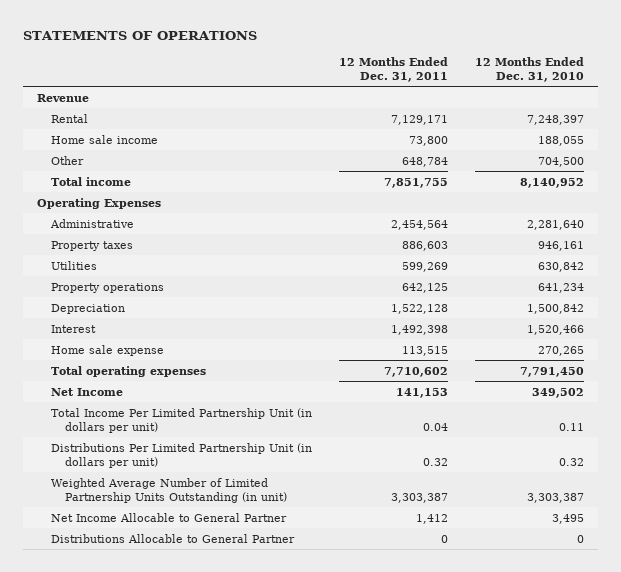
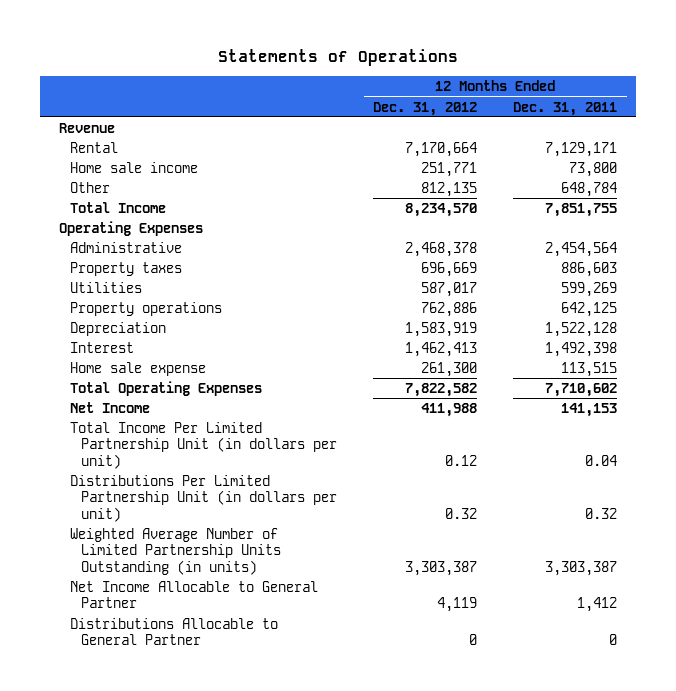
- STATEMENTS OF OPERATIONS
+ Statements of Operations
- | 12 Months Ended Dec. 31, 2011 | 12 Months Ended Dec. 31, 2010
+ | 12 Months Ended Dec. 31, 2012 | 12 Months Ended Dec. 31, 2011
- Total income | 7,851,755 | 8,140,952
+ Total Income | 8,234,570 | 7,851,755
- Total operating expenses | 7,710,602 | 7,791,450
+ Total Operating Expenses | 7,822,582 | 7,710,602
- Weighted Average Number of Limited Partnership Units Outstanding (in unit) | 3,303,387 | 3,303,387
+ Weighted Average Number of Limited Partnership Units Outstanding (in units) | 3,303,387 | 3,303,387

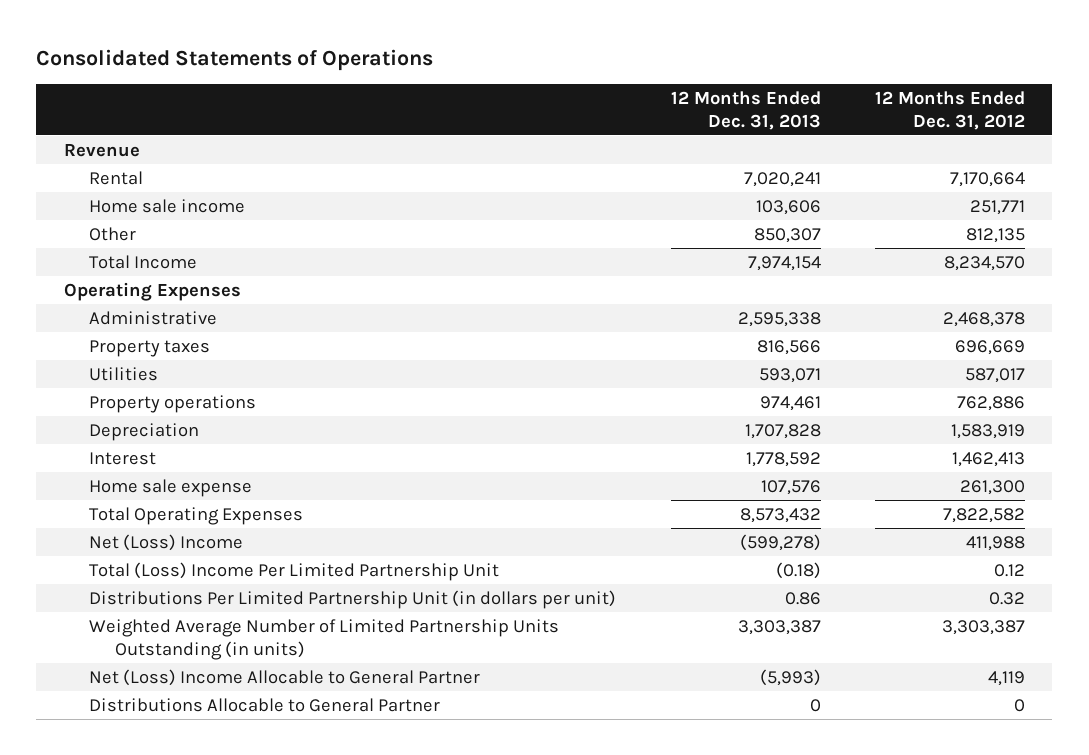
- Statements of Operations
+ Consolidated Statements of Operations
- | 12 Months Ended Dec. 31, 2012 | 12 Months Ended Dec. 31, 2011
+ | 12 Months Ended Dec. 31, 2013 | 12 Months Ended Dec. 31, 2012
- Net Income | 411,988 | 141,153
- Total Income Per Limited Partnership Unit (in dollars per unit) | 0.12 | 0.04
+ Net (Loss) Income | (599,278) | 411,988
+ Total (Loss) Income Per Limited Partnership Unit | (0.18) | 0.12
- Net Income Allocable to General Partner | 4,119 | 1,412
+ Net (Loss) Income Allocable to General Partner | (5,993) | 4,119

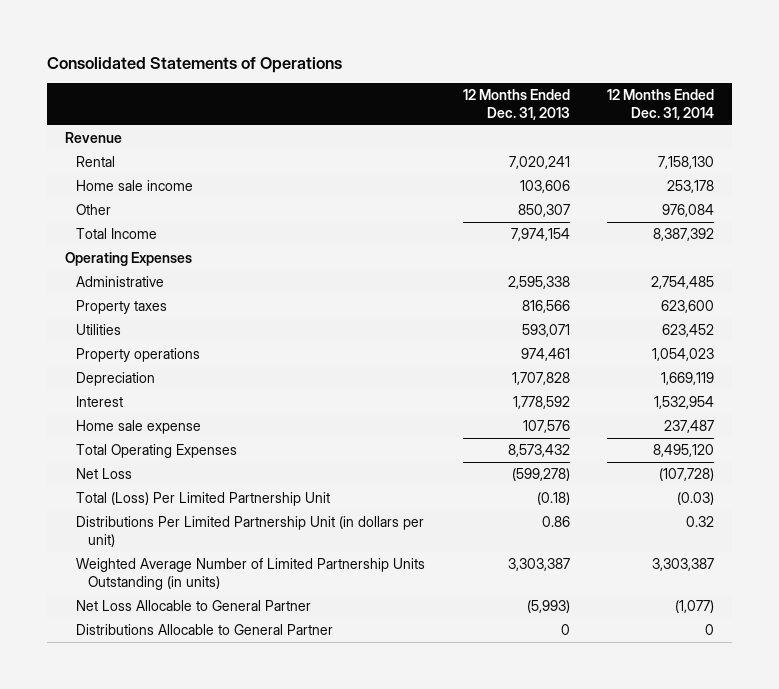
- | 12 Months Ended Dec. 31, 2013 | 12 Months Ended Dec. 31, 2012
+ | 12 Months Ended Dec. 31, 2013 | 12 Months Ended Dec. 31, 2014
- Net (Loss) Income | (599,278) | 411,988
- Total (Loss) Income Per Limited Partnership Unit | (0.18) | 0.12
+ Net Loss | (599,278) | (107,728)
+ Total (Loss) Per Limited Partnership Unit | (0.18) | (0.03)
- Net (Loss) Income Allocable to General Partner | (5,993) | 4,119
+ Net Loss Allocable to General Partner | (5,993) | (1,077)

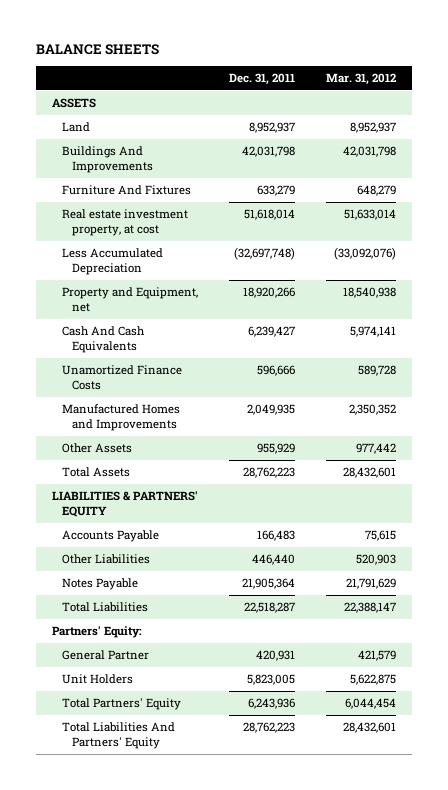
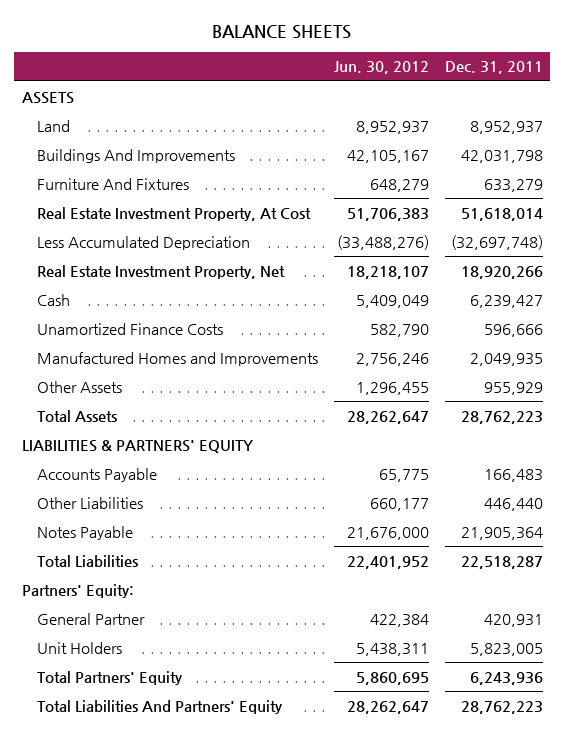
- | Dec. 31, 2011 | Mar. 31, 2012
+ | Jun. 30, 2012 | Dec. 31, 2011
- Real estate investment property, at cost | 51,618,014 | 51,633,014
+ Real Estate Investment Property, At Cost | 51,706,383 | 51,618,014
- Property and Equipment, net | 18,920,266 | 18,540,938
- Cash And Cash Equivalents | 6,239,427 | 5,974,141
+ Real Estate Investment Property, Net | 18,218,107 | 18,920,266
+ Cash | 5,409,049 | 6,239,427

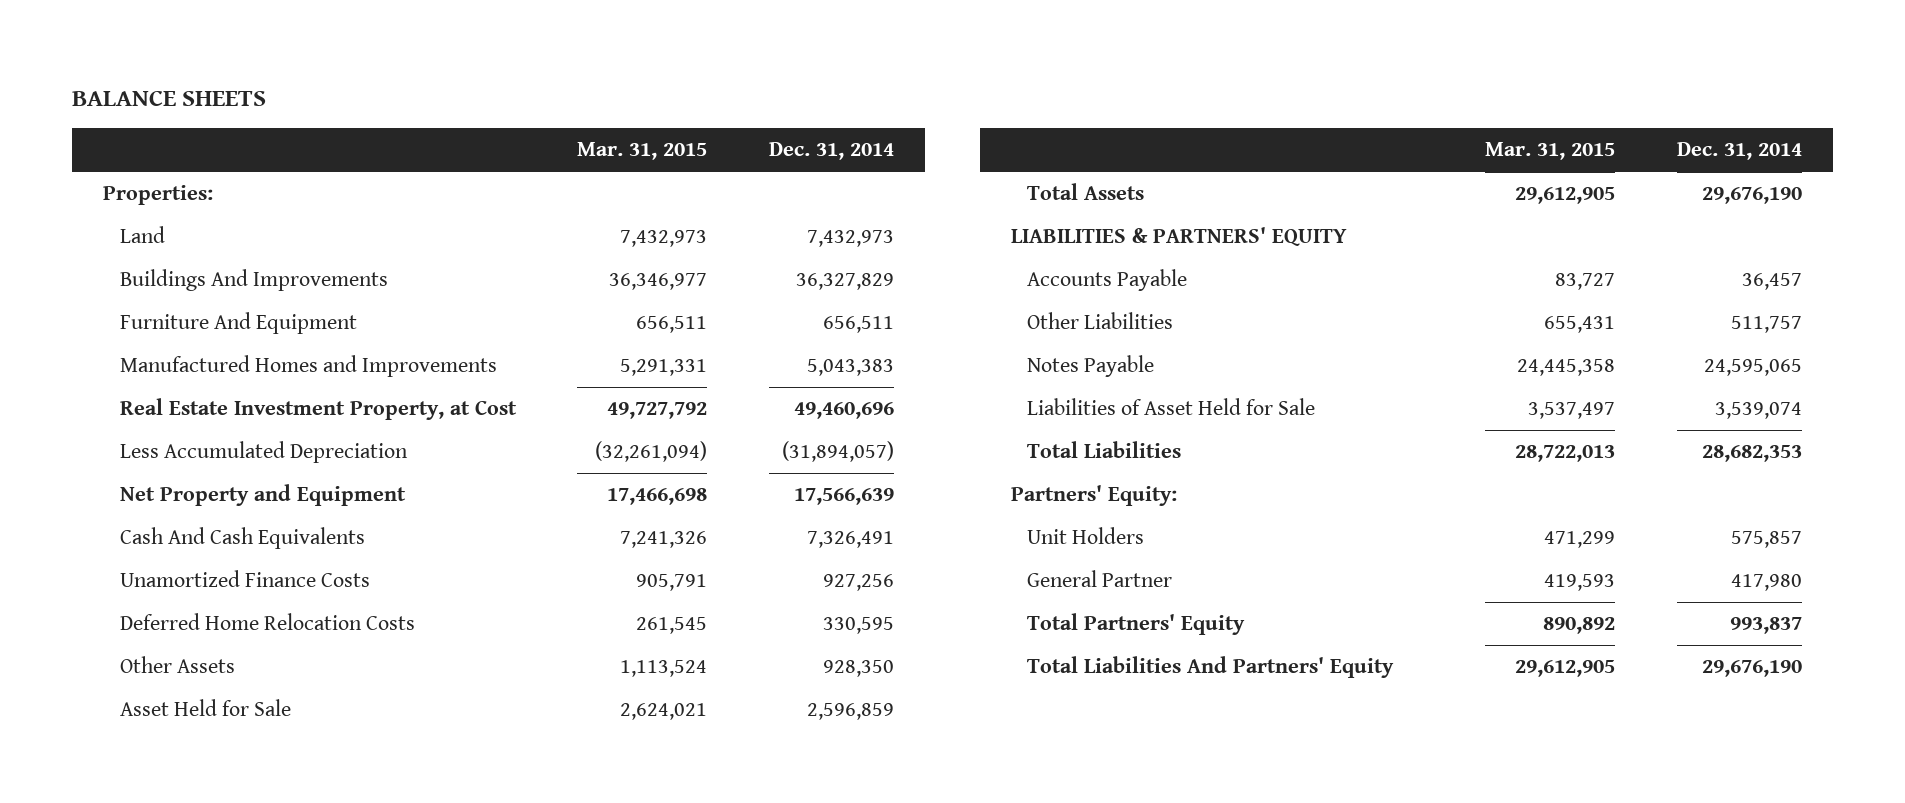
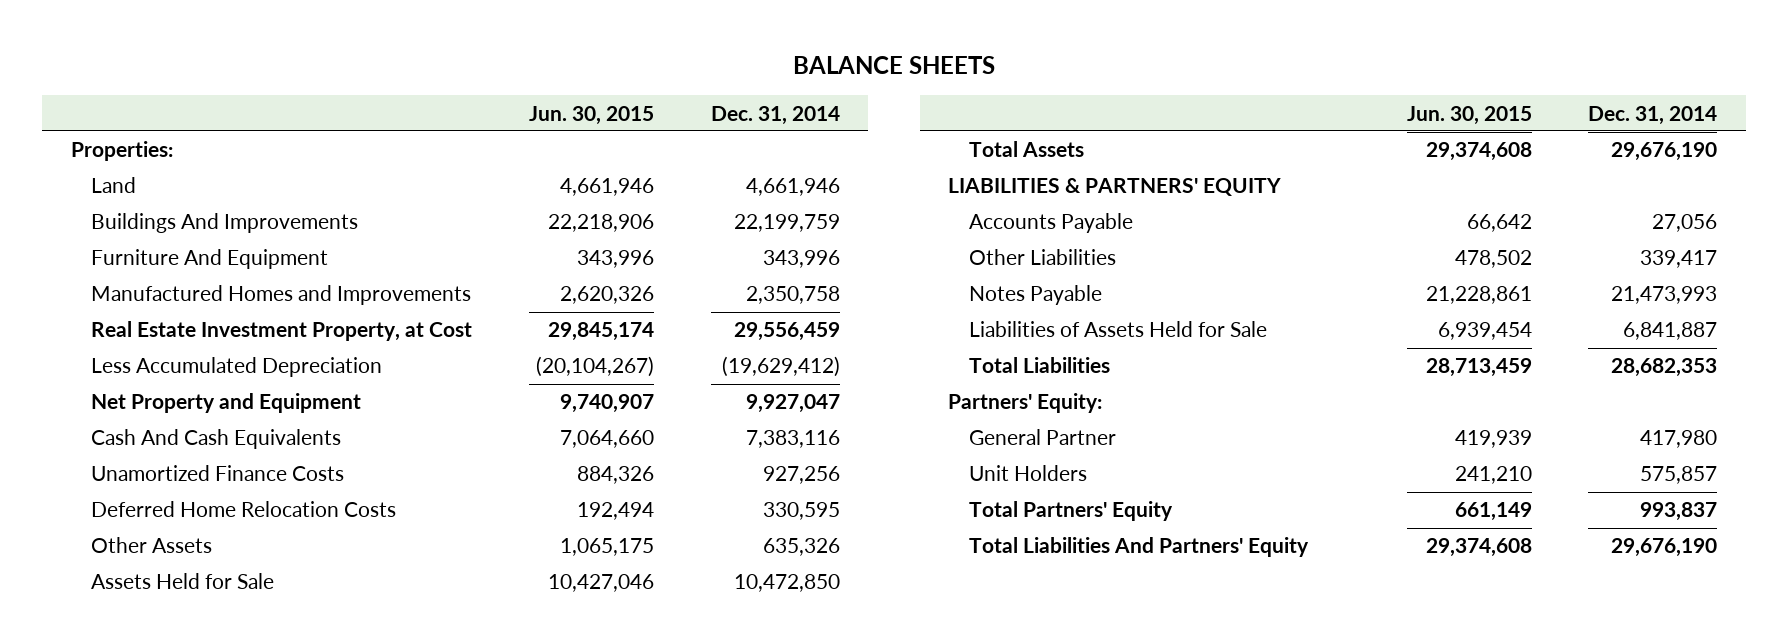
- | Mar. 31, 2015 | Dec. 31, 2014
+ | Jun. 30, 2015 | Dec. 31, 2014
- Land | 7,432,973 | 7,432,973
- Buildings And Improvements | 36,346,977 | 36,327,829
- Furniture And Equipment | 656,511 | 656,511
- Manufactured Homes and Improvements | 5,291,331 | 5,043,383
- Real Estate Investment Property, at Cost | 49,727,792 | 49,460,696
- Less Accumulated Depreciation | (32,261,094) | (31,894,057)
- Net Property and Equipment | 17,466,698 | 17,566,639
- Cash And Cash Equivalents | 7,241,326 | 7,326,491
+ Land | 4,661,946 | 4,661,946
+ Buildings And Improvements | 22,218,906 | 22,199,759
+ Furniture And Equipment | 343,996 | 343,996
+ Manufactured Homes and Improvements | 2,620,326 | 2,350,758
+ Real Estate Investment Property, at Cost | 29,845,174 | 29,556,459
+ Less Accumulated Depreciation | (20,104,267) | (19,629,412)
+ Net Property and Equipment | 9,740,907 | 9,927,047
+ Cash And Cash Equivalents | 7,064,660 | 7,383,116
- Other Assets | 1,113,524 | 928,350
- Asset Held for Sale | 2,624,021 | 2,596,859
+ Other Assets | 1,065,175 | 635,326
+ Assets Held for Sale | 10,427,046 | 10,472,850
- Accounts Payable | 83,727 | 36,457
- Other Liabilities | 655,431 | 511,757
- Notes Payable | 24,445,358 | 24,595,065
- Liabilities of Asset Held for Sale | 3,537,497 | 3,539,074
+ Accounts Payable | 66,642 | 27,056
+ Other Liabilities | 478,502 | 339,417
+ Notes Payable | 21,228,861 | 21,473,993
+ Liabilities of Assets Held for Sale | 6,939,454 | 6,841,887
moved down: Unit Holders | 241,210 | 575,857

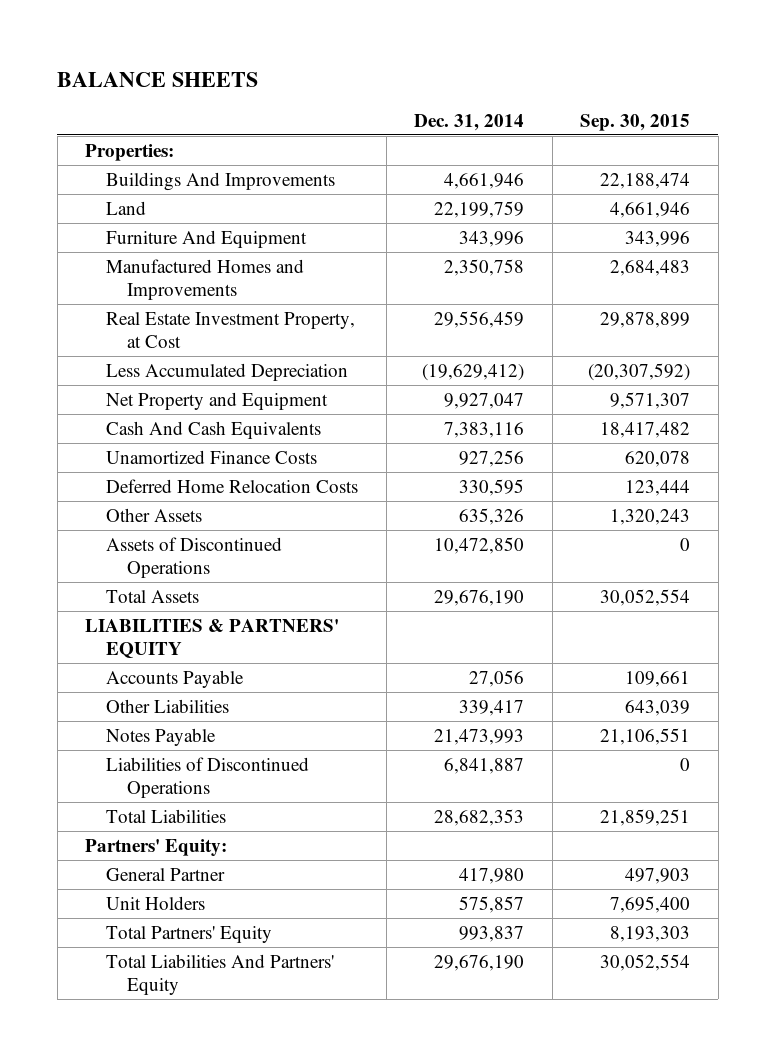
- | Jun. 30, 2015 | Dec. 31, 2014
+ | Dec. 31, 2014 | Sep. 30, 2015
- Land | 4,661,946 | 4,661,946
- Buildings And Improvements | 22,218,906 | 22,199,759
+ Buildings And Improvements | 4,661,946 | 22,188,474
+ Land | 22,199,759 | 4,661,946
- Assets Held for Sale | 10,427,046 | 10,472,850
+ Assets of Discontinued Operations | 10,472,850 | 0
- Liabilities of Assets Held for Sale | 6,939,454 | 6,841,887
+ Liabilities of Discontinued Operations | 6,841,887 | 0

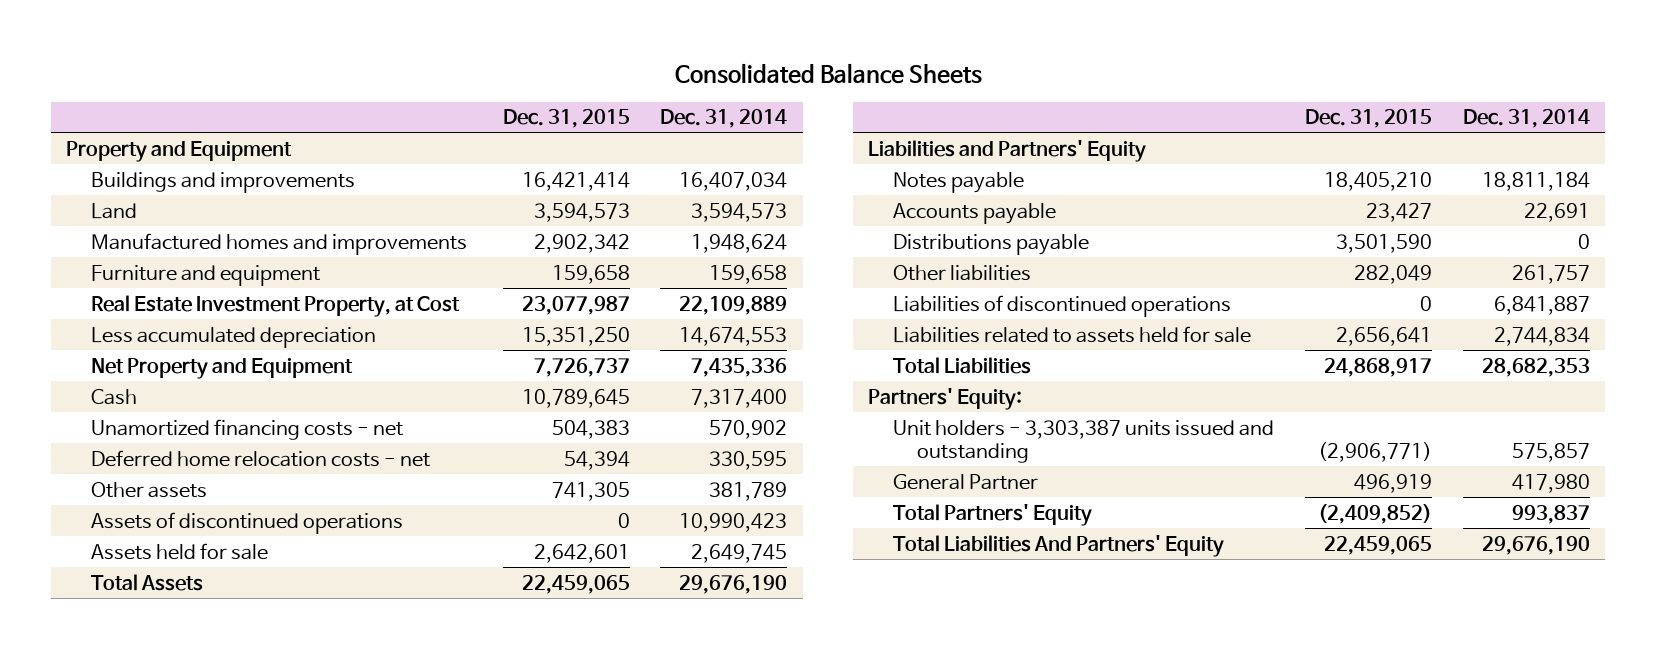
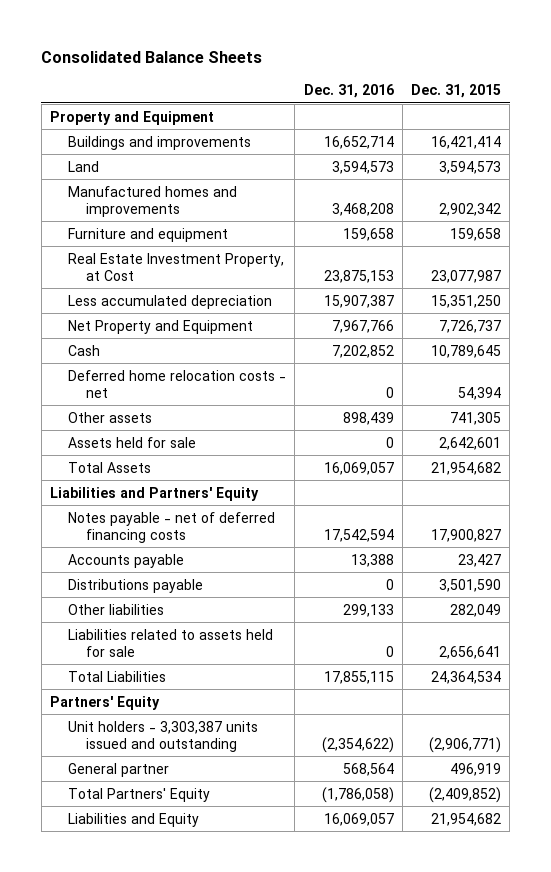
- | Dec. 31, 2015 | Dec. 31, 2014
+ | Dec. 31, 2016 | Dec. 31, 2015
- Unamortized financing costs - net | 504,383 | 570,902
- Assets of discontinued operations | 0 | 10,990,423
- Total Assets | 22,459,065 | 29,676,190
+ Total Assets | 16,069,057 | 21,954,682
- Notes payable | 18,405,210 | 18,811,184
+ Notes payable - net of deferred financing costs | 17,542,594 | 17,900,827
- Liabilities of discontinued operations | 0 | 6,841,887
- Total Liabilities | 24,868,917 | 28,682,353
- Partners' Equity:
+ Total Liabilities | 17,855,115 | 24,364,534
+ Partners' Equity
- General Partner | 496,919 | 417,980
+ General partner | 568,564 | 496,919
- Total Liabilities And Partners' Equity | 22,459,065 | 29,676,190
+ Liabilities and Equity | 16,069,057 | 21,954,682

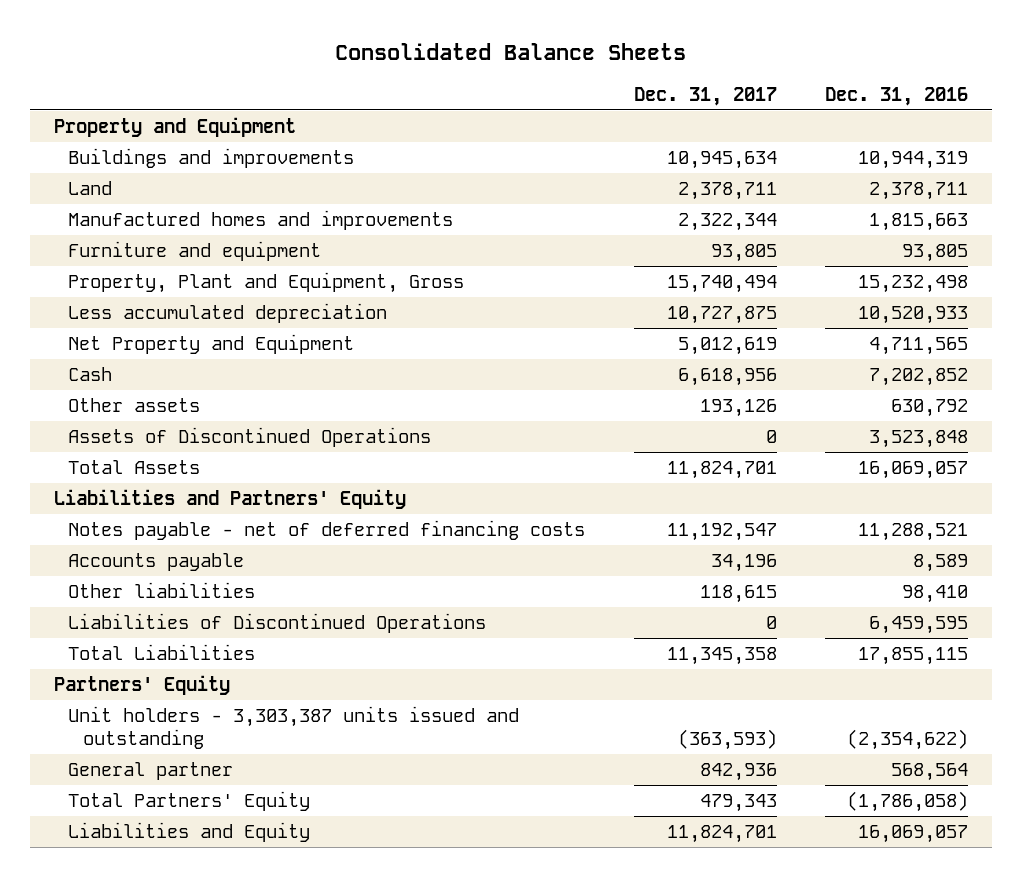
- | Dec. 31, 2016 | Dec. 31, 2015
+ | Dec. 31, 2017 | Dec. 31, 2016
- Buildings and improvements | 16,652,714 | 16,421,414
- Land | 3,594,573 | 3,594,573
- Manufactured homes and improvements | 3,468,208 | 2,902,342
- Furniture and equipment | 159,658 | 159,658
- Real Estate Investment Property, at Cost | 23,875,153 | 23,077,987
- Less accumulated depreciation | 15,907,387 | 15,351,250
- Net Property and Equipment | 7,967,766 | 7,726,737
+ Buildings and improvements | 10,945,634 | 10,944,319
+ Land | 2,378,711 | 2,378,711
+ Manufactured homes and improvements | 2,322,344 | 1,815,663
+ Furniture and equipment | 93,805 | 93,805
+ Property, Plant and Equipment, Gross | 15,740,494 | 15,232,498
+ Less accumulated depreciation | 10,727,875 | 10,520,933
+ Net Property and Equipment | 5,012,619 | 4,711,565
- Deferred home relocation costs - net | 0 | 54,394
- Other assets | 898,439 | 741,305
- Assets held for sale | 0 | 2,642,601
+ Other assets | 193,126 | 630,792
+ Assets of Discontinued Operations | 0 | 3,523,848
- Notes payable - net of deferred financing costs | 17,542,594 | 17,900,827
- Accounts payable | 13,388 | 23,427
- Distributions payable | 0 | 3,501,590
- Other liabilities | 299,133 | 282,049
- Liabilities related to assets held for sale | 0 | 2,656,641
+ Notes payable - net of deferred financing costs | 11,192,547 | 11,288,521
+ Accounts payable | 34,196 | 8,589
+ Other liabilities | 118,615 | 98,410
+ Liabilities of Discontinued Operations | 0 | 6,459,595

